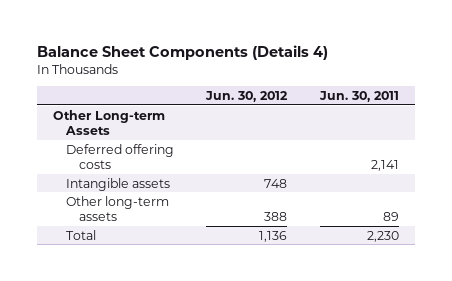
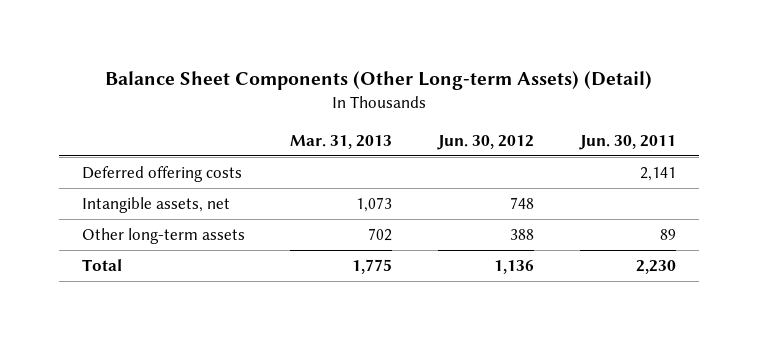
- Balance Sheet Components (Details 4)
+ Balance Sheet Components (Other Long-term Assets) (Detail)
- | Jun. 30, 2012 | Jun. 30, 2011
+ | Mar. 31, 2013 | Jun. 30, 2012 | Jun. 30, 2011
- Other Long-term Assets
- Intangible assets | 748 |
+ Intangible assets, net | 1,073 | 748 |

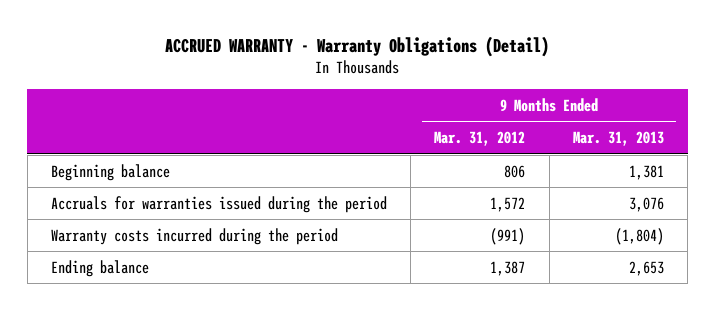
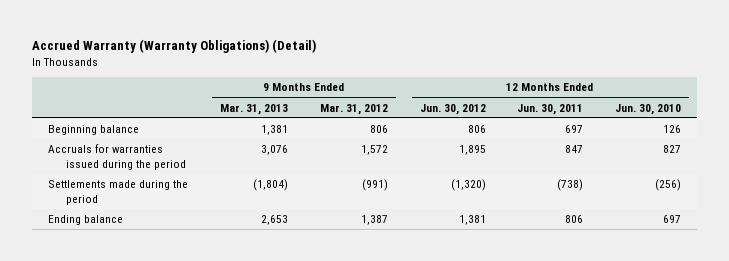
- ACCRUED WARRANTY - Warranty Obligations (Detail)
+ Accrued Warranty (Warranty Obligations) (Detail)
- | 9 Months Ended Mar. 31, 2012 | 9 Months Ended Mar. 31, 2013
+ | 9 Months Ended Mar. 31, 2013 | 9 Months Ended Mar. 31, 2012 | 12 Months Ended Jun. 30, 2012 | 12 Months Ended Jun. 30, 2011 | 12 Months Ended Jun. 30, 2010
- Warranty costs incurred during the period | (991) | (1,804)
+ Settlements made during the period | (1,804) | (991) | (1,320) | (738) | (256)

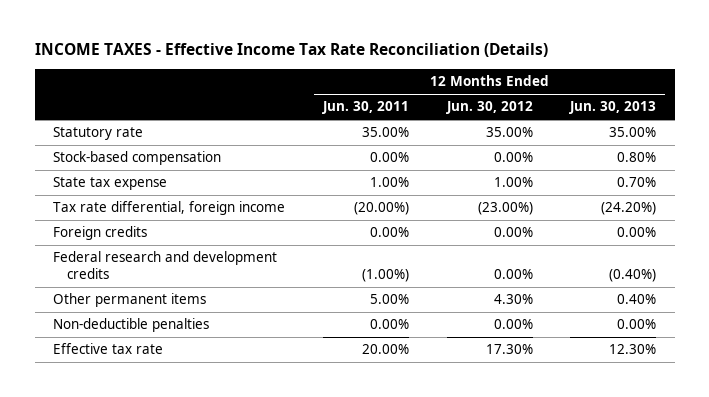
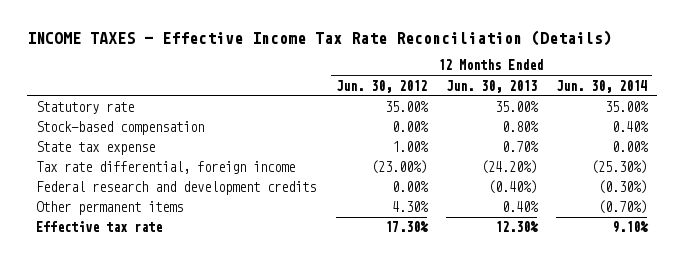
- | 12 Months Ended Jun. 30, 2011 | 12 Months Ended Jun. 30, 2012 | 12 Months Ended Jun. 30, 2013
+ | 12 Months Ended Jun. 30, 2012 | 12 Months Ended Jun. 30, 2013 | 12 Months Ended Jun. 30, 2014
- Foreign credits | 0.00% | 0.00% | 0.00%
- Non-deductible penalties | 0.00% | 0.00% | 0.00%

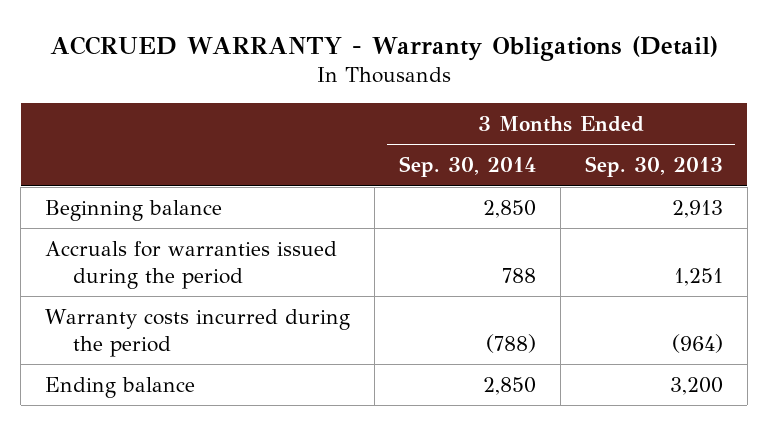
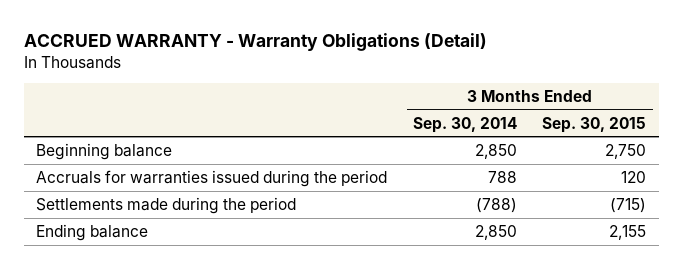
- | 3 Months Ended Sep. 30, 2014 | 3 Months Ended Sep. 30, 2013
+ | 3 Months Ended Sep. 30, 2014 | 3 Months Ended Sep. 30, 2015
- Warranty costs incurred during the period | (788) | (964)
+ Settlements made during the period | (788) | (715)

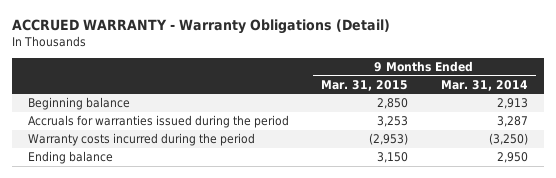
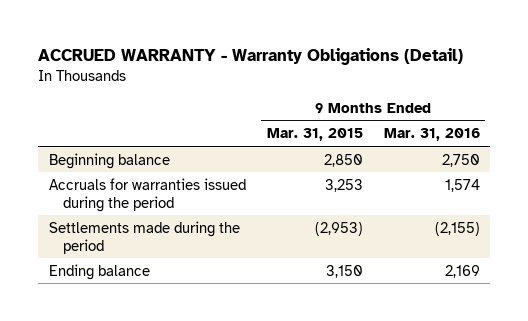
- | 9 Months Ended Mar. 31, 2015 | 9 Months Ended Mar. 31, 2014
+ | 9 Months Ended Mar. 31, 2015 | 9 Months Ended Mar. 31, 2016
- Warranty costs incurred during the period | (2,953) | (3,250)
+ Settlements made during the period | (2,953) | (2,155)

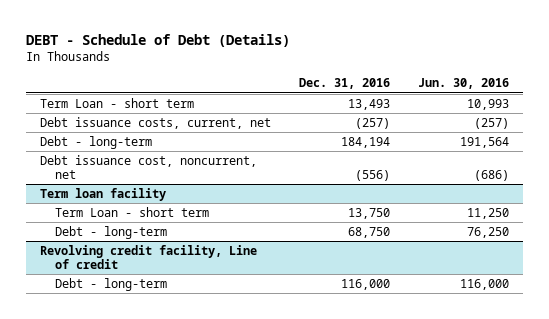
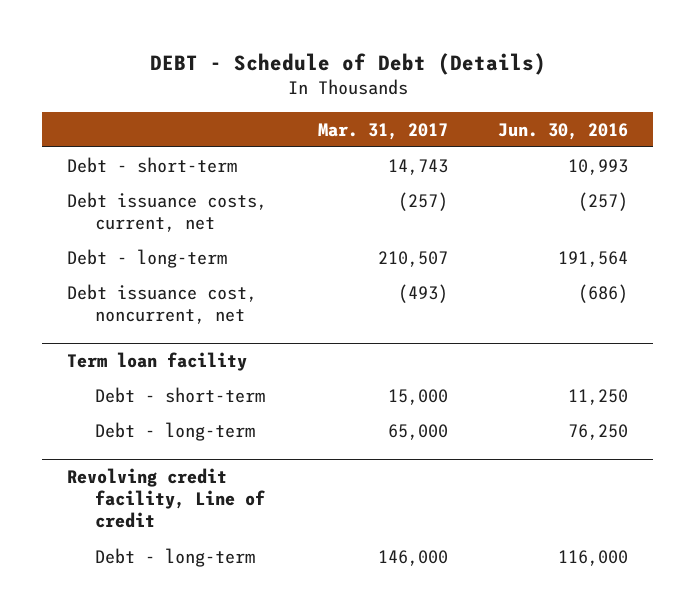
- | Dec. 31, 2016 | Jun. 30, 2016
+ | Mar. 31, 2017 | Jun. 30, 2016
- Term Loan - short term | 13,493 | 10,993
+ Debt - short-term | 14,743 | 10,993
@ Term loan facility
- Term Loan - short term | 13,750 | 11,250
+ Debt - short-term | 15,000 | 11,250

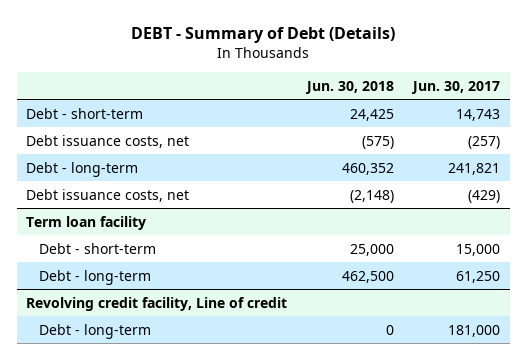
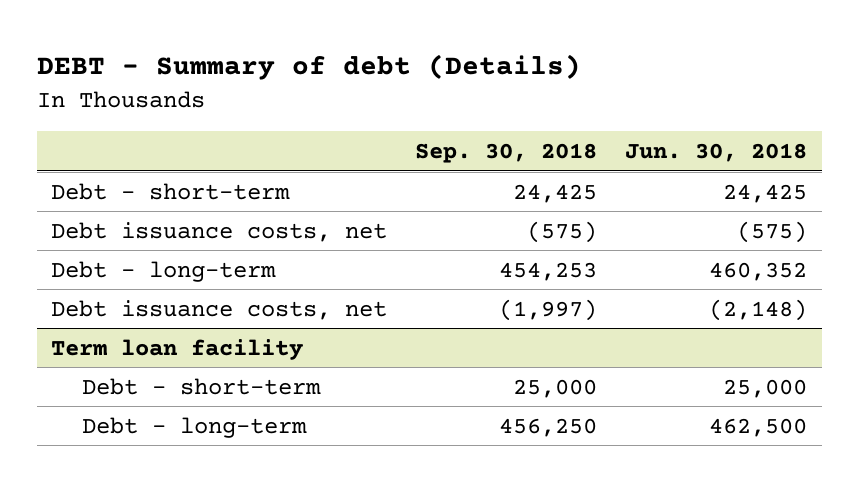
- DEBT - Summary of Debt (Details)
+ DEBT - Summary of debt (Details)
- | Jun. 30, 2018 | Jun. 30, 2017
+ | Sep. 30, 2018 | Jun. 30, 2018
- Revolving credit facility, Line of credit
- Debt - long-term | 0 | 181,000

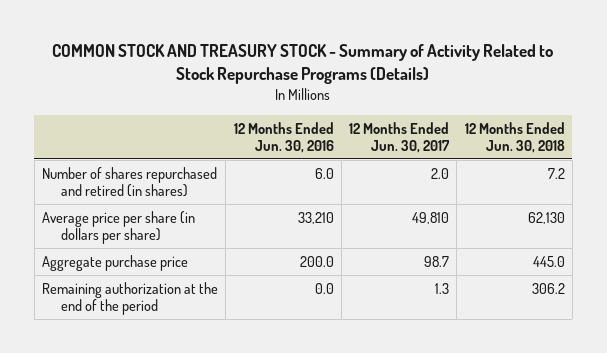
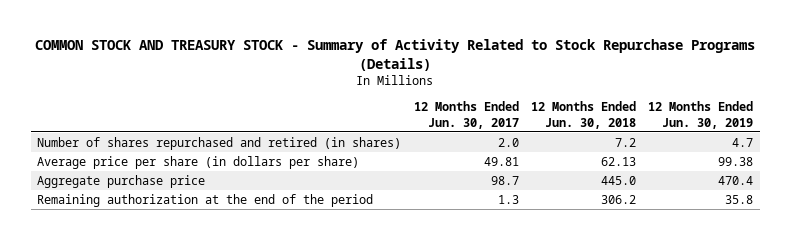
- | 12 Months Ended Jun. 30, 2016 | 12 Months Ended Jun. 30, 2017 | 12 Months Ended Jun. 30, 2018
+ | 12 Months Ended Jun. 30, 2017 | 12 Months Ended Jun. 30, 2018 | 12 Months Ended Jun. 30, 2019
- Average price per share (in dollars per share) | 33,210 | 49,810 | 62,130
+ Average price per share (in dollars per share) | 49.81 | 62.13 | 99.38

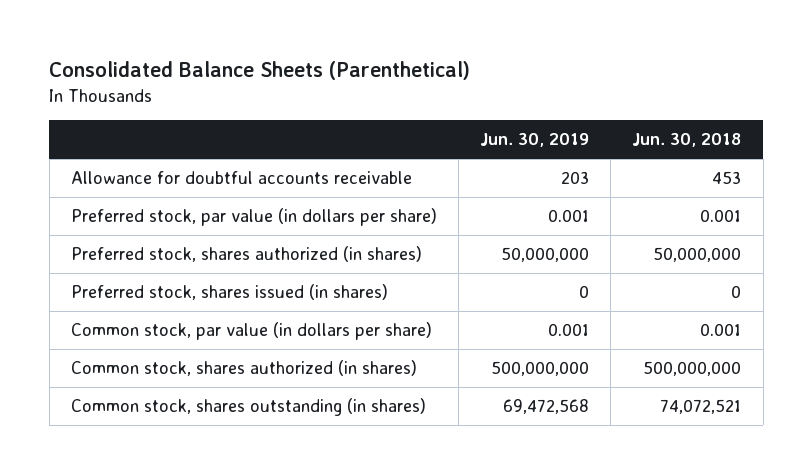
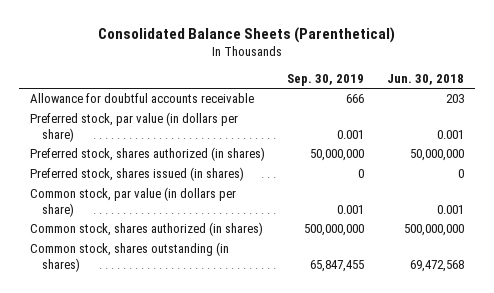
- | Jun. 30, 2019 | Jun. 30, 2018
+ | Sep. 30, 2019 | Jun. 30, 2018
- Allowance for doubtful accounts receivable | 203 | 453
+ Allowance for doubtful accounts receivable | 666 | 203
- Common stock, shares outstanding (in shares) | 69,472,568 | 74,072,521
+ Common stock, shares outstanding (in shares) | 65,847,455 | 69,472,568

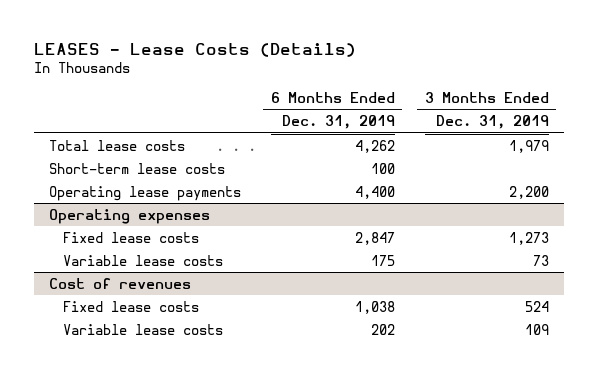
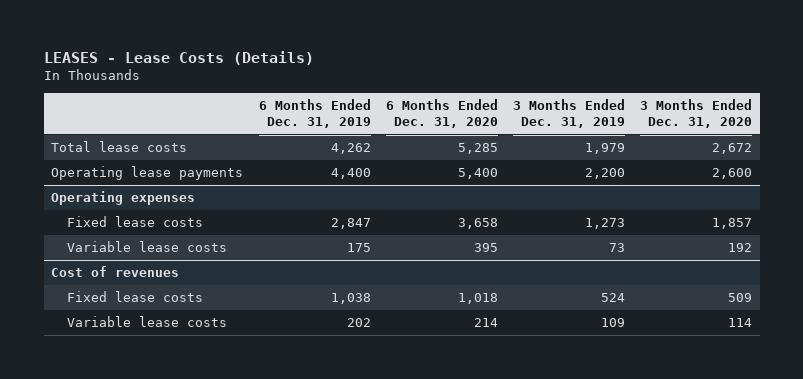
- | 6 Months Ended Dec. 31, 2019 | 3 Months Ended Dec. 31, 2019
+ | 6 Months Ended Dec. 31, 2019 | 6 Months Ended Dec. 31, 2020 | 3 Months Ended Dec. 31, 2019 | 3 Months Ended Dec. 31, 2020
- Short-term lease costs | 100 |

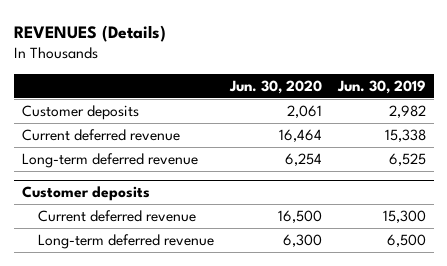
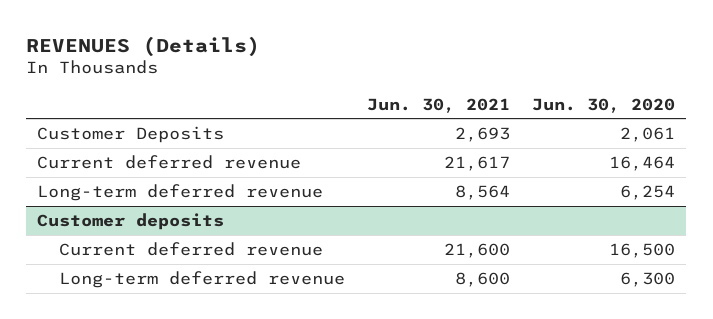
- | Jun. 30, 2020 | Jun. 30, 2019
+ | Jun. 30, 2021 | Jun. 30, 2020
- Customer deposits | 2,061 | 2,982
+ Customer Deposits | 2,693 | 2,061

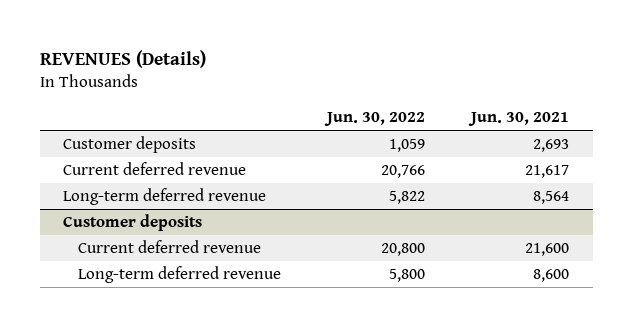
- | Jun. 30, 2021 | Jun. 30, 2020
+ | Jun. 30, 2022 | Jun. 30, 2021
- Customer Deposits | 2,693 | 2,061
+ Customer deposits | 1,059 | 2,693

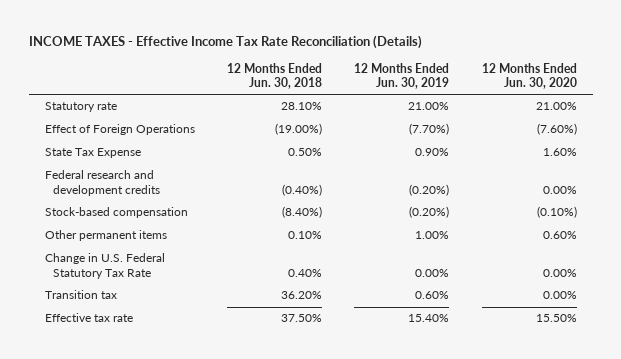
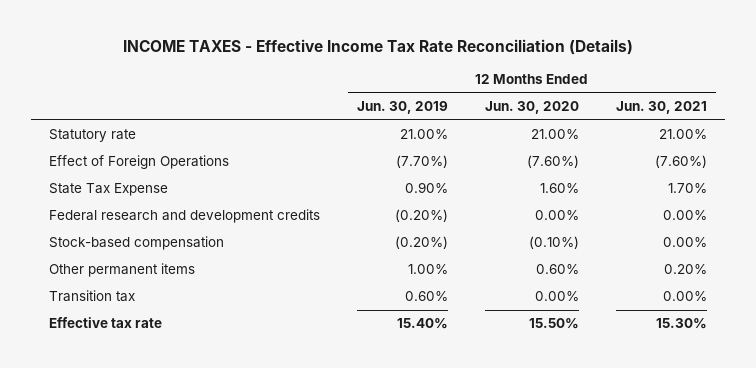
- | 12 Months Ended Jun. 30, 2018 | 12 Months Ended Jun. 30, 2019 | 12 Months Ended Jun. 30, 2020
+ | 12 Months Ended Jun. 30, 2019 | 12 Months Ended Jun. 30, 2020 | 12 Months Ended Jun. 30, 2021
- Change in U.S. Federal Statutory Tax Rate | 0.40% | 0.00% | 0.00%

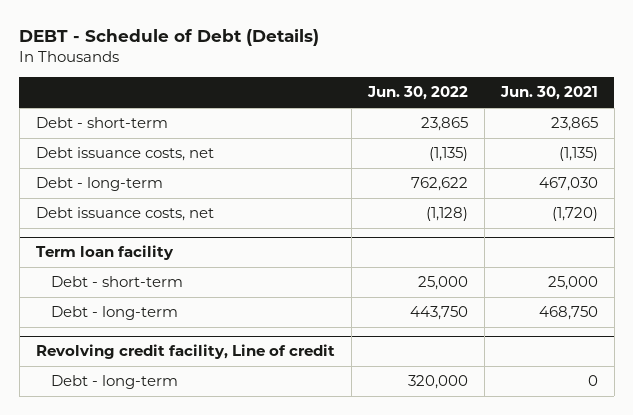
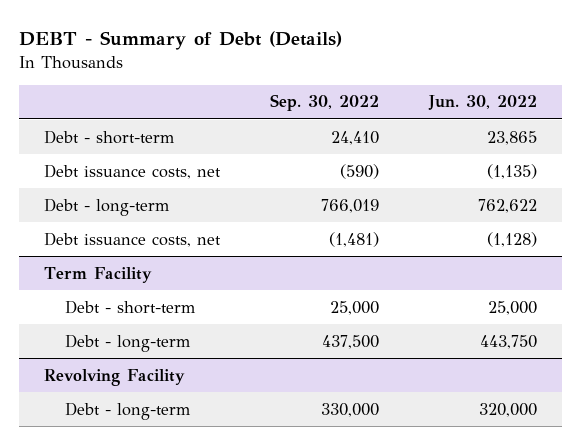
- DEBT - Schedule of Debt (Details)
+ DEBT - Summary of Debt (Details)
- | Jun. 30, 2022 | Jun. 30, 2021
+ | Sep. 30, 2022 | Jun. 30, 2022
- Term loan facility
+ Term Facility
- Revolving credit facility, Line of credit
+ Revolving Facility

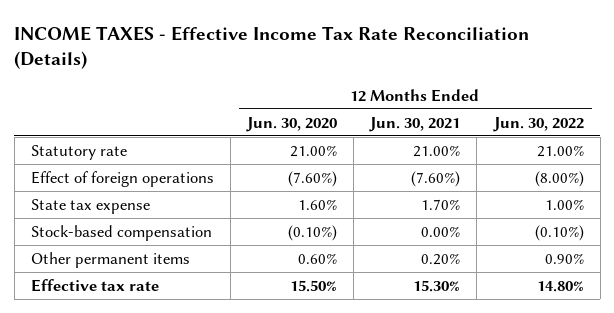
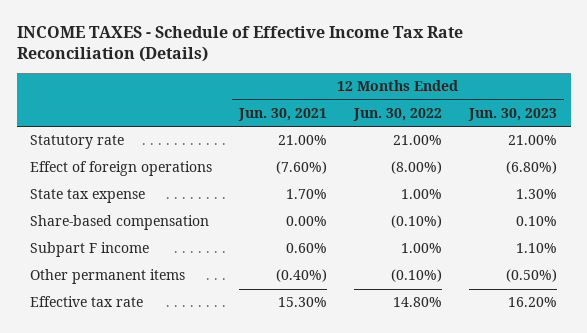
- INCOME TAXES - Effective Income Tax Rate Reconciliation (Details)
+ INCOME TAXES - Schedule of Effective Income Tax Rate Reconciliation (Details)
- | 12 Months Ended Jun. 30, 2020 | 12 Months Ended Jun. 30, 2021 | 12 Months Ended Jun. 30, 2022
+ | 12 Months Ended Jun. 30, 2021 | 12 Months Ended Jun. 30, 2022 | 12 Months Ended Jun. 30, 2023
- Stock-based compensation | (0.10%) | 0.00% | (0.10%)
- Other permanent items | 0.60% | 0.20% | 0.90%
+ Share-based compensation | 0.00% | (0.10%) | 0.10%
+ Subpart F income | 0.60% | 1.00% | 1.10%
+ Other permanent items | (0.40%) | (0.10%) | (0.50%)

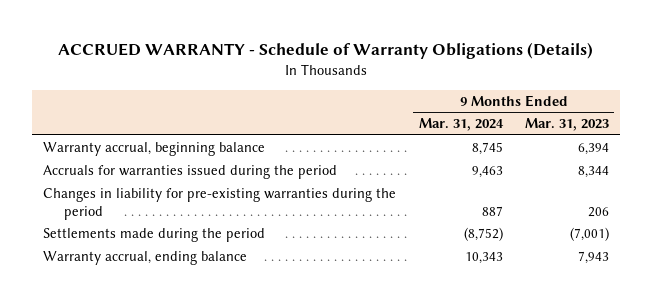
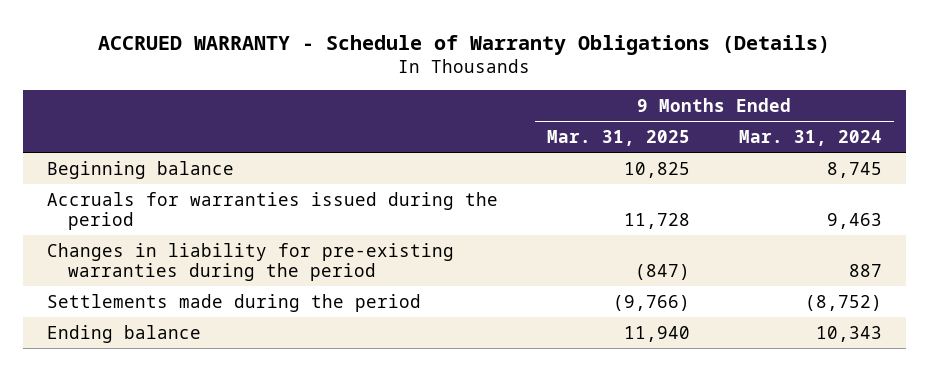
- | 9 Months Ended Mar. 31, 2024 | 9 Months Ended Mar. 31, 2023
+ | 9 Months Ended Mar. 31, 2025 | 9 Months Ended Mar. 31, 2024
- Warranty accrual, beginning balance | 8,745 | 6,394
+ Beginning balance | 10,825 | 8,745
- Warranty accrual, ending balance | 10,343 | 7,943
+ Ending balance | 11,940 | 10,343

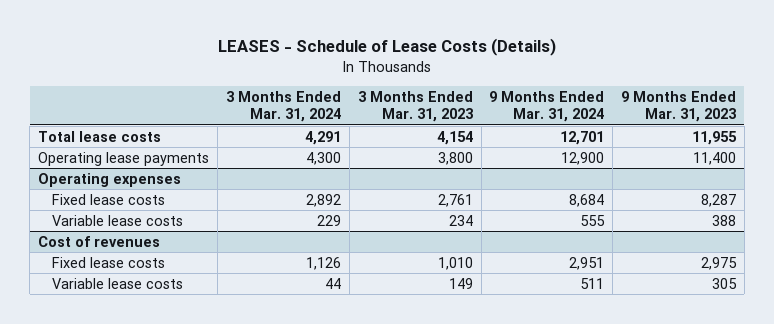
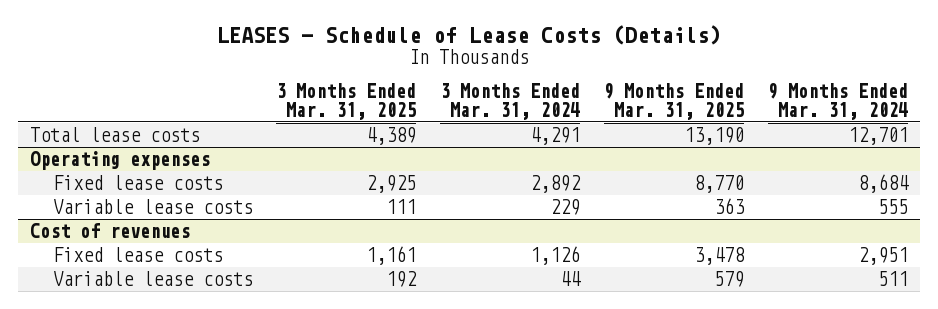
- | 3 Months Ended Mar. 31, 2024 | 3 Months Ended Mar. 31, 2023 | 9 Months Ended Mar. 31, 2024 | 9 Months Ended Mar. 31, 2023
+ | 3 Months Ended Mar. 31, 2025 | 3 Months Ended Mar. 31, 2024 | 9 Months Ended Mar. 31, 2025 | 9 Months Ended Mar. 31, 2024
- Operating lease payments | 4,300 | 3,800 | 12,900 | 11,400

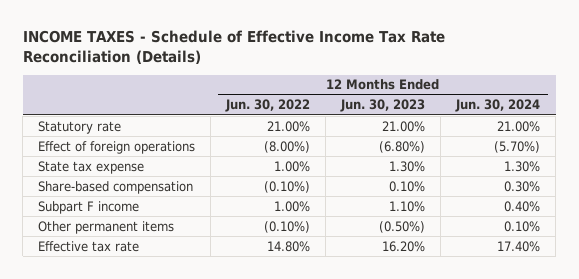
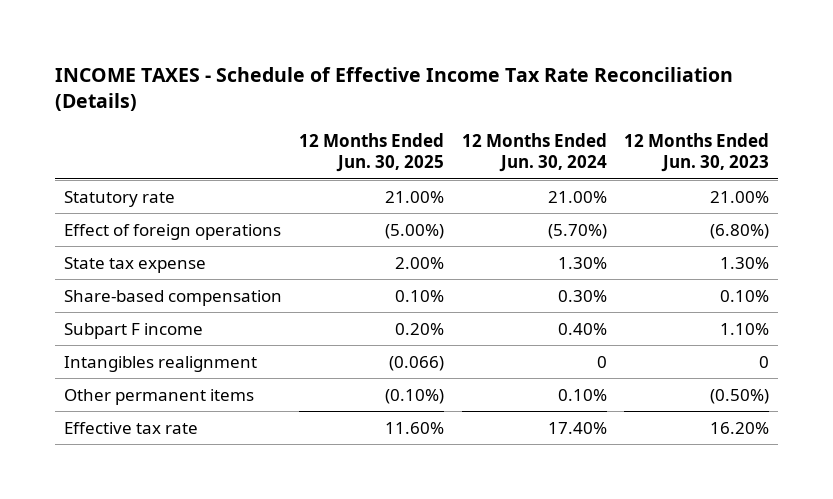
- | 12 Months Ended Jun. 30, 2022 | 12 Months Ended Jun. 30, 2023 | 12 Months Ended Jun. 30, 2024
+ | 12 Months Ended Jun. 30, 2025 | 12 Months Ended Jun. 30, 2024 | 12 Months Ended Jun. 30, 2023
+ Intangibles realignment | (0.066) | 0 | 0

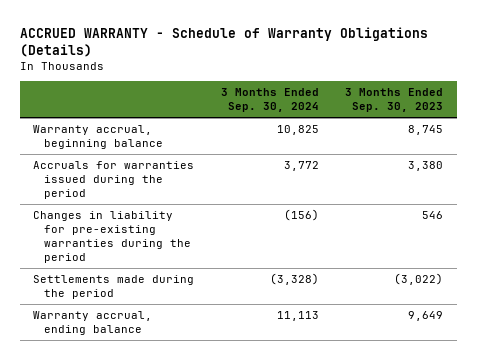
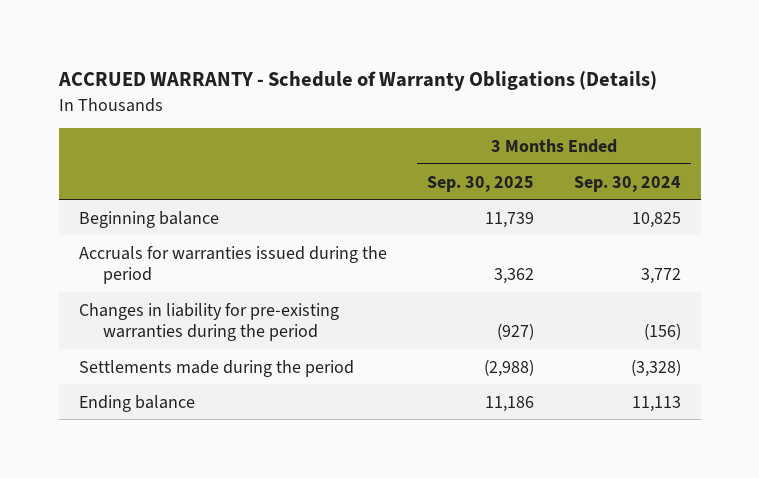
- | 3 Months Ended Sep. 30, 2024 | 3 Months Ended Sep. 30, 2023
+ | 3 Months Ended Sep. 30, 2025 | 3 Months Ended Sep. 30, 2024
- Warranty accrual, beginning balance | 10,825 | 8,745
+ Beginning balance | 11,739 | 10,825
- Warranty accrual, ending balance | 11,113 | 9,649
+ Ending balance | 11,186 | 11,113

